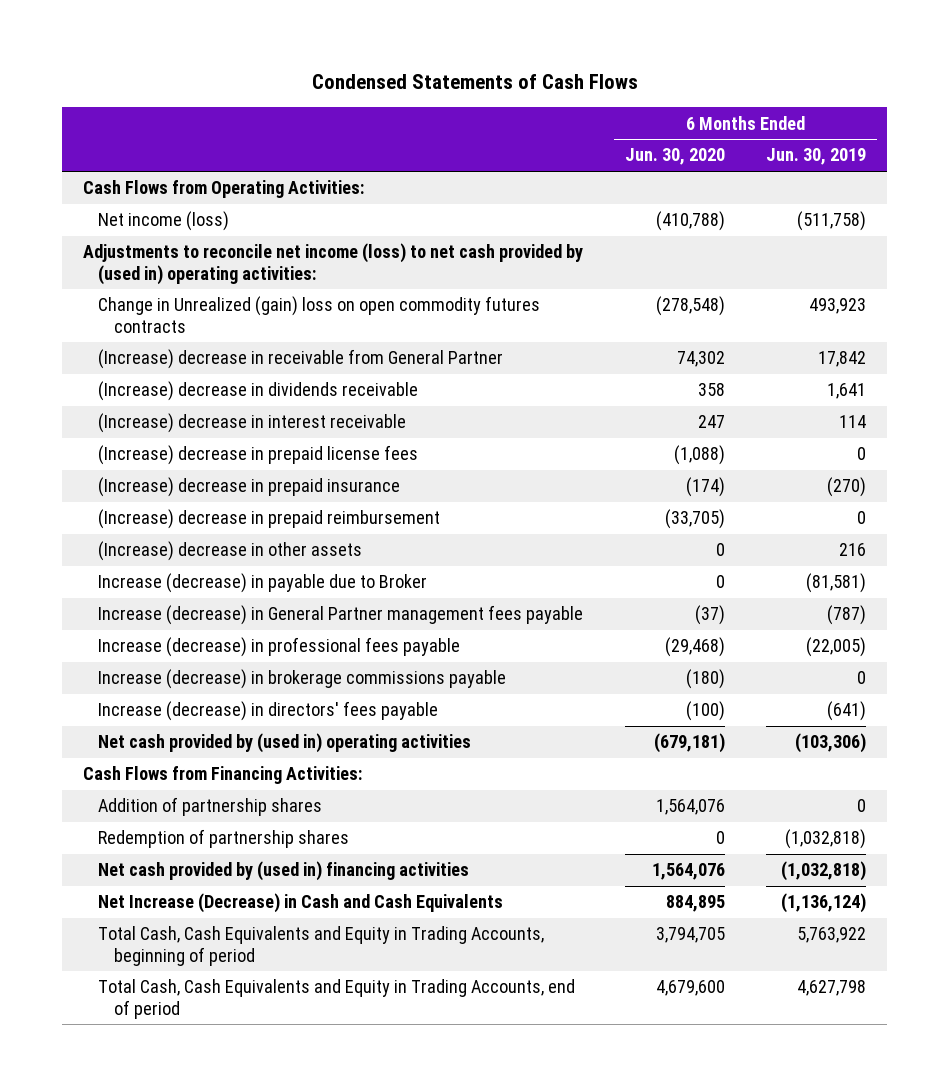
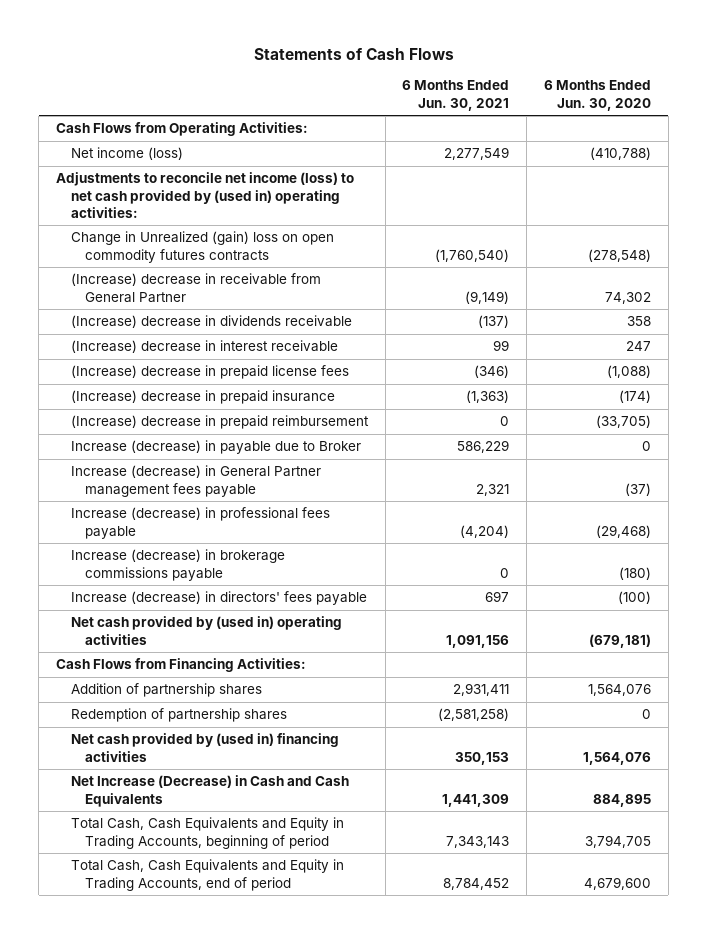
- Condensed Statements of Cash Flows
+ Statements of Cash Flows
- | 6 Months Ended Jun. 30, 2020 | 6 Months Ended Jun. 30, 2019
+ | 6 Months Ended Jun. 30, 2021 | 6 Months Ended Jun. 30, 2020
- (Increase) decrease in other assets | 0 | 216

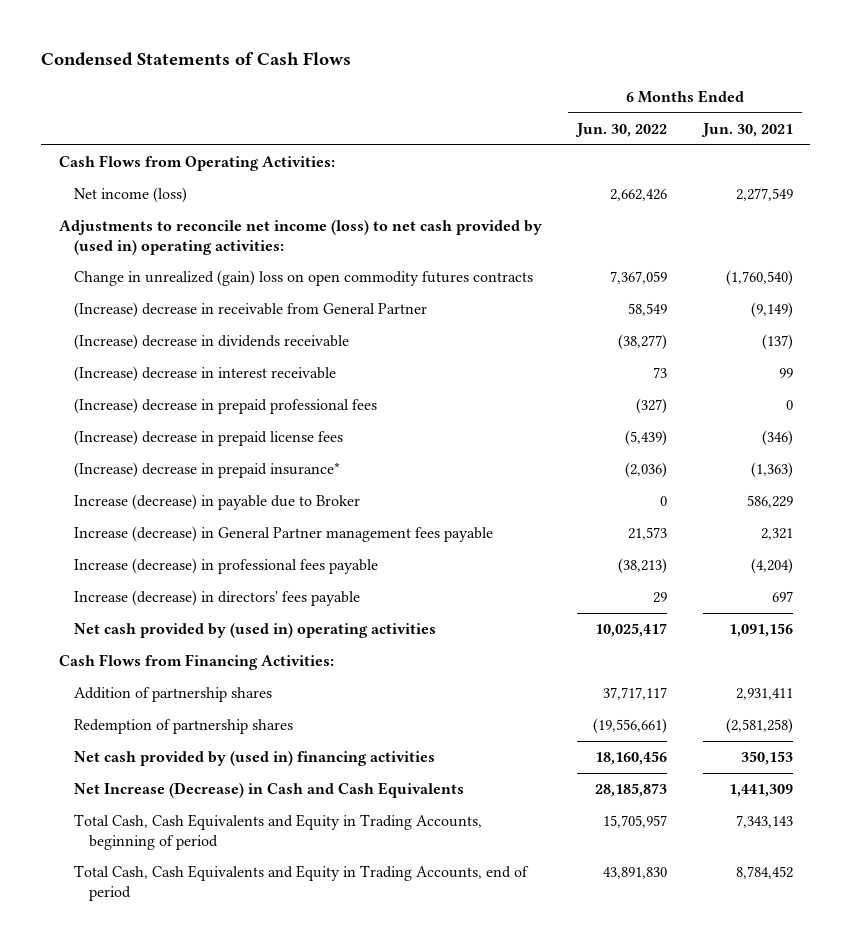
- Statements of Cash Flows
+ Condensed Statements of Cash Flows
- | 6 Months Ended Jun. 30, 2021 | 6 Months Ended Jun. 30, 2020
+ | 6 Months Ended Jun. 30, 2022 | 6 Months Ended Jun. 30, 2021
- Change in Unrealized (gain) loss on open commodity futures contracts | (1,760,540) | (278,548)
+ Change in unrealized (gain) loss on open commodity futures contracts | 7,367,059 | (1,760,540)
+ (Increase) decrease in prepaid professional fees | (327) | 0
- (Increase) decrease in prepaid insurance | (1,363) | (174)
- (Increase) decrease in prepaid reimbursement | 0 | (33,705)
+ (Increase) decrease in prepaid insurance* | (2,036) | (1,363)
- Increase (decrease) in brokerage commissions payable | 0 | (180)

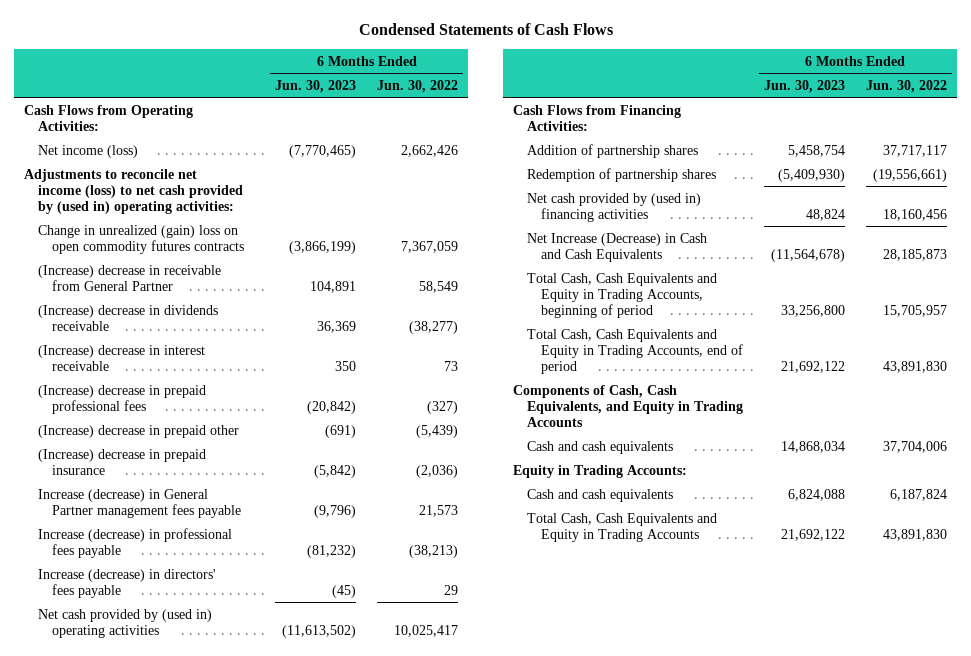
- | 6 Months Ended Jun. 30, 2022 | 6 Months Ended Jun. 30, 2021
+ | 6 Months Ended Jun. 30, 2023 | 6 Months Ended Jun. 30, 2022
- (Increase) decrease in prepaid license fees | (5,439) | (346)
- (Increase) decrease in prepaid insurance* | (2,036) | (1,363)
- Increase (decrease) in payable due to Broker | 0 | 586,229
+ (Increase) decrease in prepaid other | (691) | (5,439)
+ (Increase) decrease in prepaid insurance | (5,842) | (2,036)
+ Components of Cash, Cash Equivalents, and Equity in Trading Accounts
+ Cash and cash equivalents | 14,868,034 | 37,704,006
+ Equity in Trading Accounts:
+ Cash and cash equivalents | 6,824,088 | 6,187,824
+ Total Cash, Cash Equivalents and Equity in Trading Accounts | 21,692,122 | 43,891,830

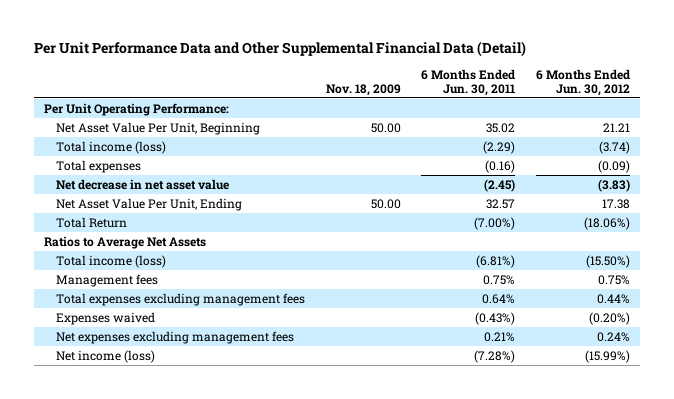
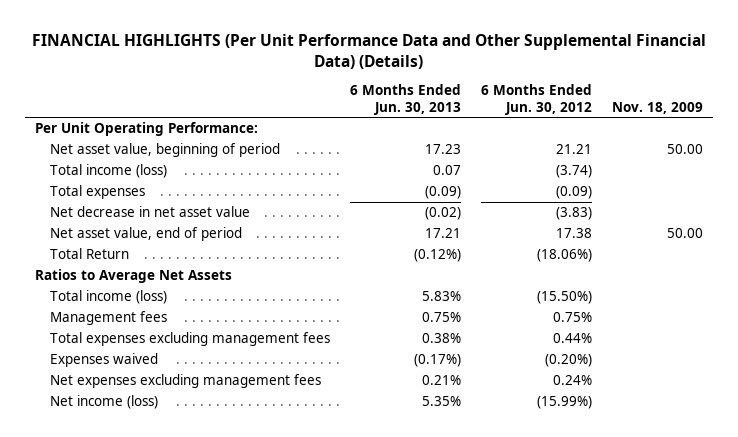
- Per Unit Performance Data and Other Supplemental Financial Data (Detail)
+ FINANCIAL HIGHLIGHTS (Per Unit Performance Data and Other Supplemental Financial Data) (Details)
- | Nov. 18, 2009 | 6 Months Ended Jun. 30, 2011 | 6 Months Ended Jun. 30, 2012
+ | 6 Months Ended Jun. 30, 2013 | 6 Months Ended Jun. 30, 2012 | Nov. 18, 2009
- Net Asset Value Per Unit, Beginning | 50.00 | 35.02 | 21.21
+ Net asset value, beginning of period | 17.23 | 21.21 | 50.00
- Net Asset Value Per Unit, Ending | 50.00 | 32.57 | 17.38
+ Net asset value, end of period | 17.21 | 17.38 | 50.00

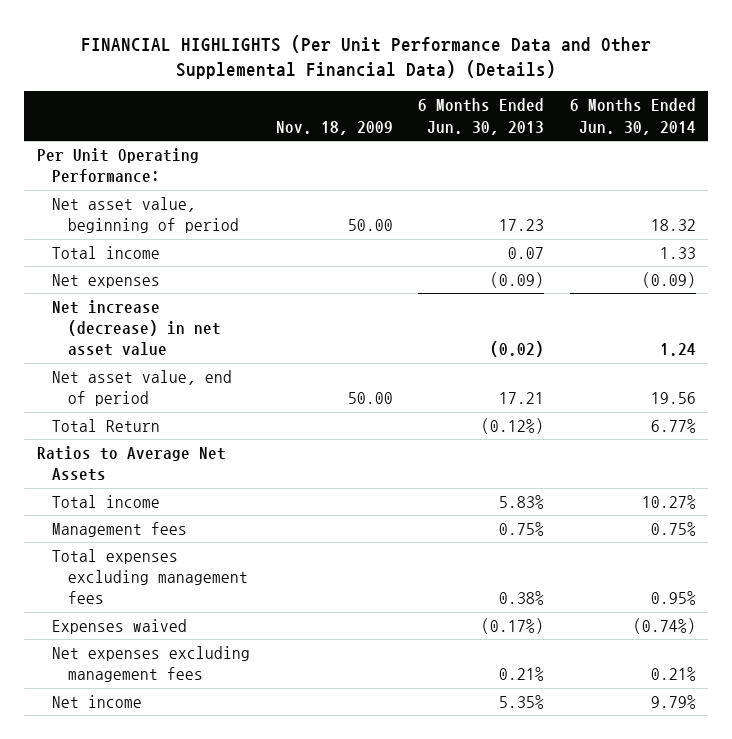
- | 6 Months Ended Jun. 30, 2013 | 6 Months Ended Jun. 30, 2012 | Nov. 18, 2009
+ | Nov. 18, 2009 | 6 Months Ended Jun. 30, 2013 | 6 Months Ended Jun. 30, 2014
- Total income (loss) | 0.07 | (3.74) |
- Total expenses | (0.09) | (0.09) |
- Net decrease in net asset value | (0.02) | (3.83) |
+ Total income | | 0.07 | 1.33
+ Net expenses | | (0.09) | (0.09)
+ Net increase (decrease) in net asset value | | (0.02) | 1.24
- Total income (loss) | 5.83% | (15.50%) |
+ Total income | | 5.83% | 10.27%
- Net income (loss) | 5.35% | (15.99%) |
+ Net income | | 5.35% | 9.79%

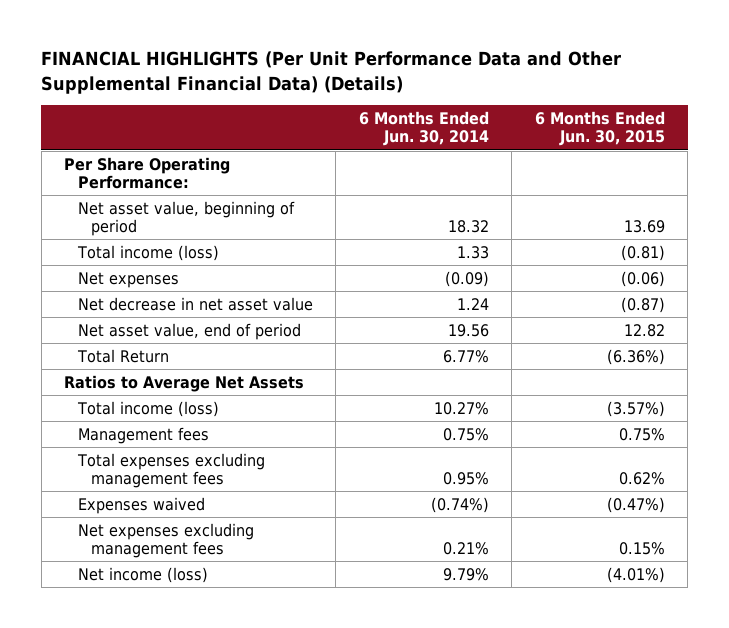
- | Nov. 18, 2009 | 6 Months Ended Jun. 30, 2013 | 6 Months Ended Jun. 30, 2014
+ | 6 Months Ended Jun. 30, 2014 | 6 Months Ended Jun. 30, 2015
- Per Unit Operating Performance:
+ Per Share Operating Performance:
- Total income | | 0.07 | 1.33
+ Total income (loss) | 1.33 | (0.81)
- Net increase (decrease) in net asset value | | (0.02) | 1.24
+ Net decrease in net asset value | 1.24 | (0.87)
- Total income | | 5.83% | 10.27%
+ Total income (loss) | 10.27% | (3.57%)
- Net income | | 5.35% | 9.79%
+ Net income (loss) | 9.79% | (4.01%)

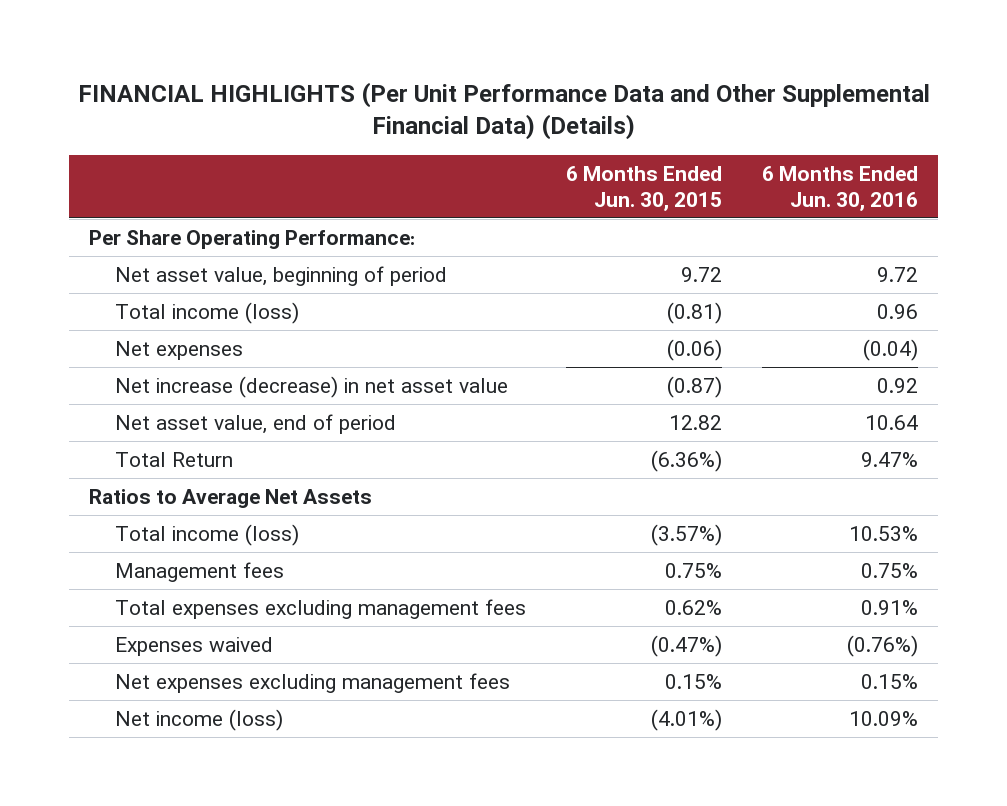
- | 6 Months Ended Jun. 30, 2014 | 6 Months Ended Jun. 30, 2015
+ | 6 Months Ended Jun. 30, 2015 | 6 Months Ended Jun. 30, 2016
- Net asset value, beginning of period | 18.32 | 13.69
+ Net asset value, beginning of period | 9.72 | 9.72
- Net decrease in net asset value | 1.24 | (0.87)
+ Net increase (decrease) in net asset value | (0.87) | 0.92

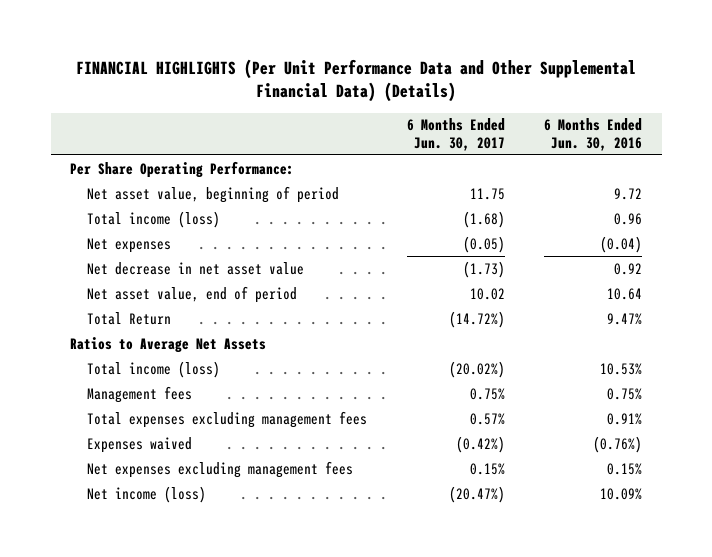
- | 6 Months Ended Jun. 30, 2015 | 6 Months Ended Jun. 30, 2016
+ | 6 Months Ended Jun. 30, 2017 | 6 Months Ended Jun. 30, 2016
- Net increase (decrease) in net asset value | (0.87) | 0.92
+ Net decrease in net asset value | (1.73) | 0.92

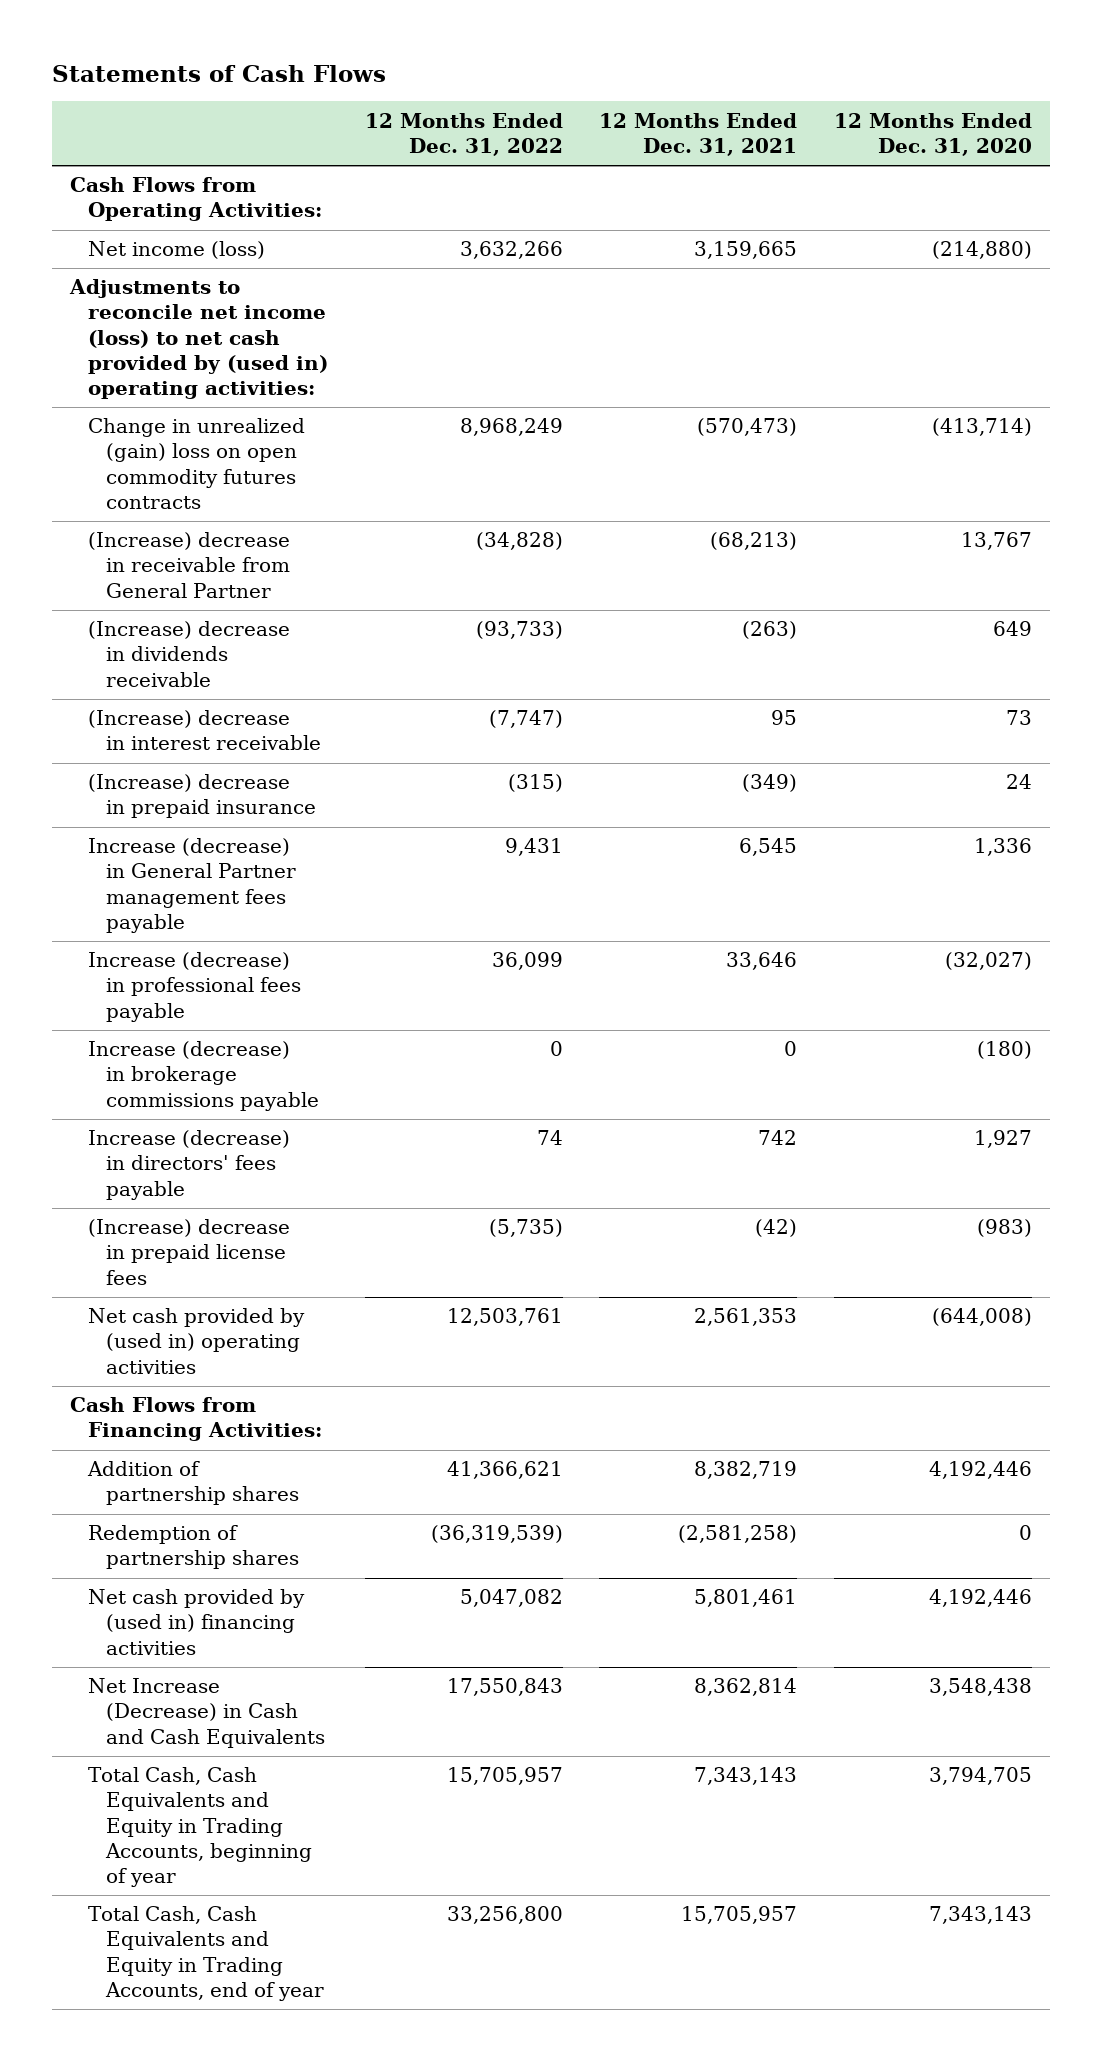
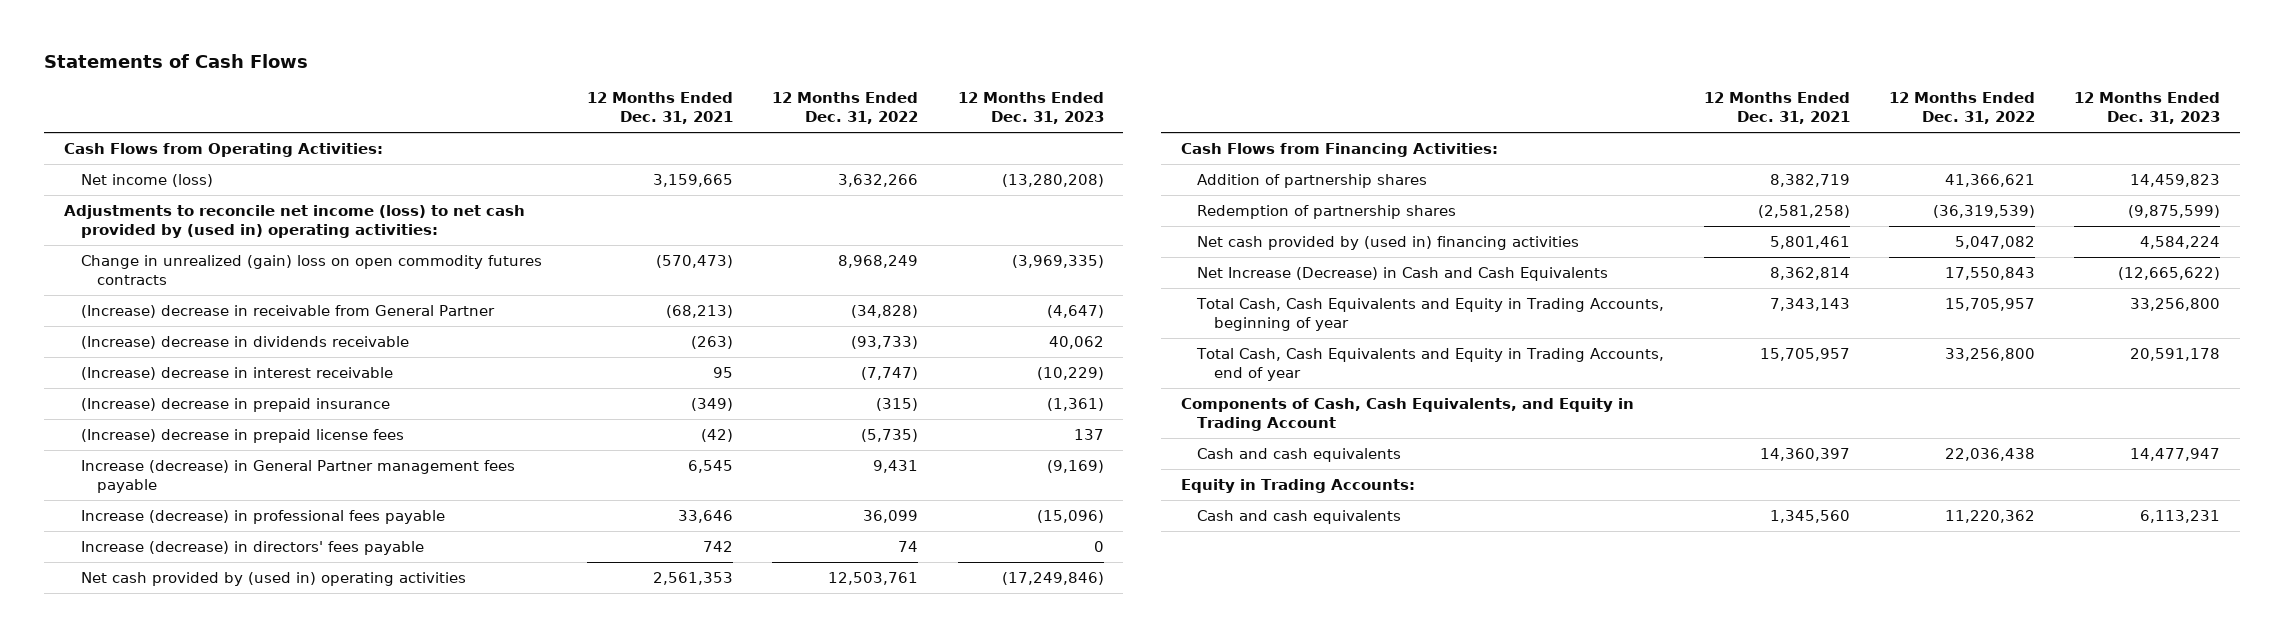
- | 12 Months Ended Dec. 31, 2022 | 12 Months Ended Dec. 31, 2021 | 12 Months Ended Dec. 31, 2020
+ | 12 Months Ended Dec. 31, 2021 | 12 Months Ended Dec. 31, 2022 | 12 Months Ended Dec. 31, 2023
moved up: (Increase) decrease in prepaid license fees | (42) | (5,735) | 137
- Increase (decrease) in brokerage commissions payable | 0 | 0 | (180)
+ Components of Cash, Cash Equivalents, and Equity in Trading Account
+ Cash and cash equivalents | 14,360,397 | 22,036,438 | 14,477,947
+ Equity in Trading Accounts:
+ Cash and cash equivalents | 1,345,560 | 11,220,362 | 6,113,231

